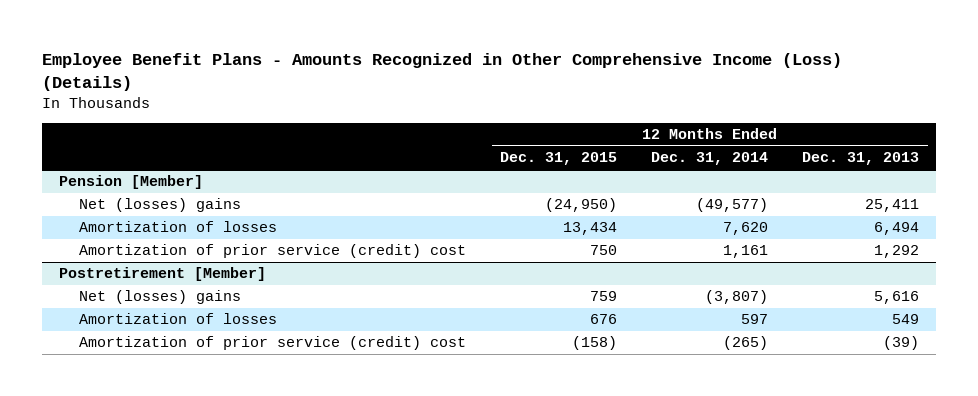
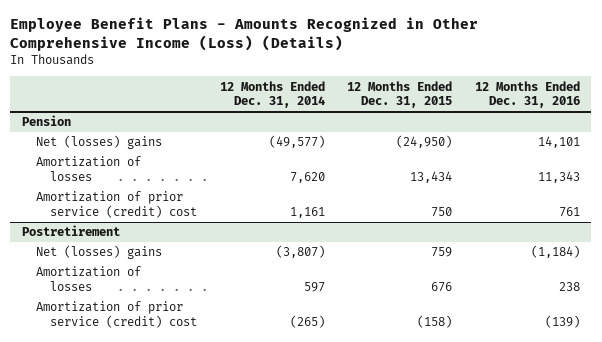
- | 12 Months Ended Dec. 31, 2015 | 12 Months Ended Dec. 31, 2014 | 12 Months Ended Dec. 31, 2013
+ | 12 Months Ended Dec. 31, 2014 | 12 Months Ended Dec. 31, 2015 | 12 Months Ended Dec. 31, 2016
- Pension [Member]
+ Pension
- Postretirement [Member]
+ Postretirement

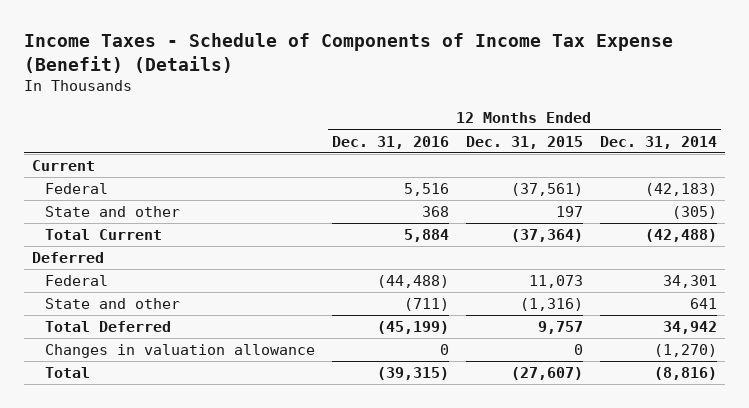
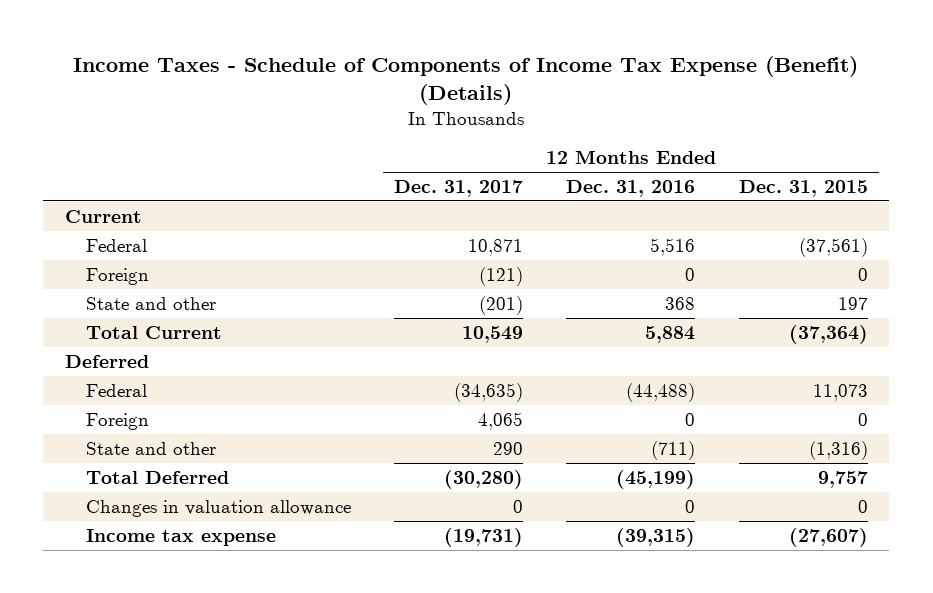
- | 12 Months Ended Dec. 31, 2016 | 12 Months Ended Dec. 31, 2015 | 12 Months Ended Dec. 31, 2014
+ | 12 Months Ended Dec. 31, 2017 | 12 Months Ended Dec. 31, 2016 | 12 Months Ended Dec. 31, 2015
+ Foreign | (121) | 0 | 0
+ Foreign | 4,065 | 0 | 0
- Total | (39,315) | (27,607) | (8,816)
+ Income tax expense | (19,731) | (39,315) | (27,607)

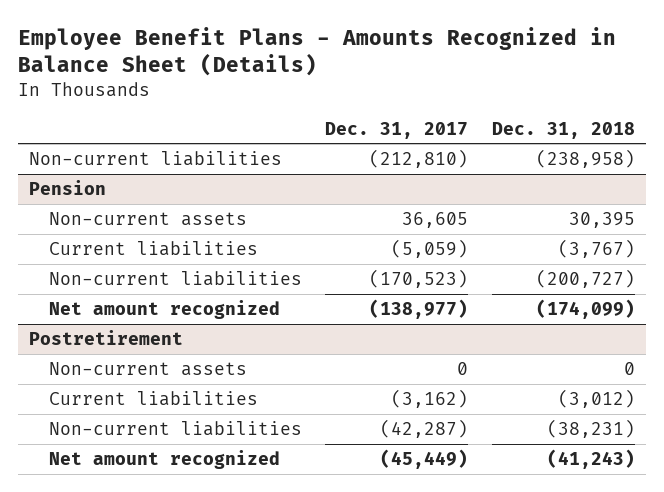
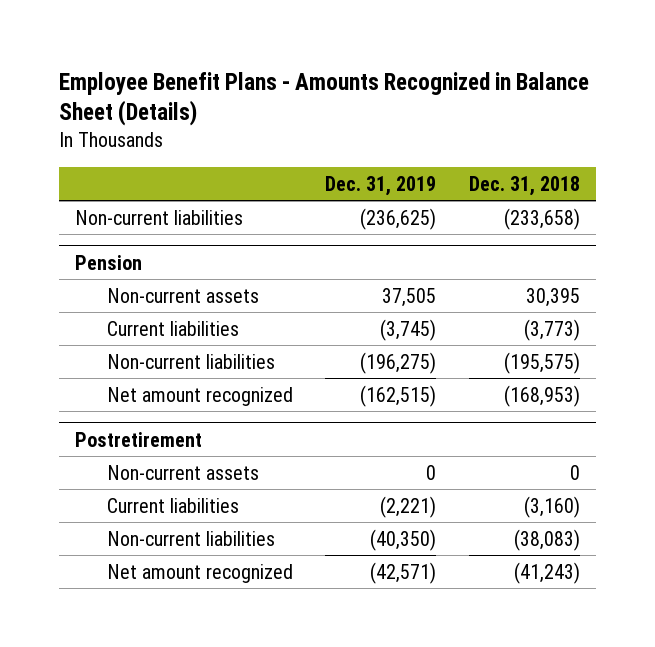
- | Dec. 31, 2017 | Dec. 31, 2018
+ | Dec. 31, 2019 | Dec. 31, 2018
- Non-current liabilities | (212,810) | (238,958)
+ Non-current liabilities | (236,625) | (233,658)
@ Pension
- Current liabilities | (5,059) | (3,767)
- Non-current liabilities | (170,523) | (200,727)
- Net amount recognized | (138,977) | (174,099)
+ Current liabilities | (3,745) | (3,773)
+ Non-current liabilities | (196,275) | (195,575)
+ Net amount recognized | (162,515) | (168,953)
@ Postretirement
- Current liabilities | (3,162) | (3,012)
- Non-current liabilities | (42,287) | (38,231)
+ Current liabilities | (2,221) | (3,160)
+ Non-current liabilities | (40,350) | (38,083)

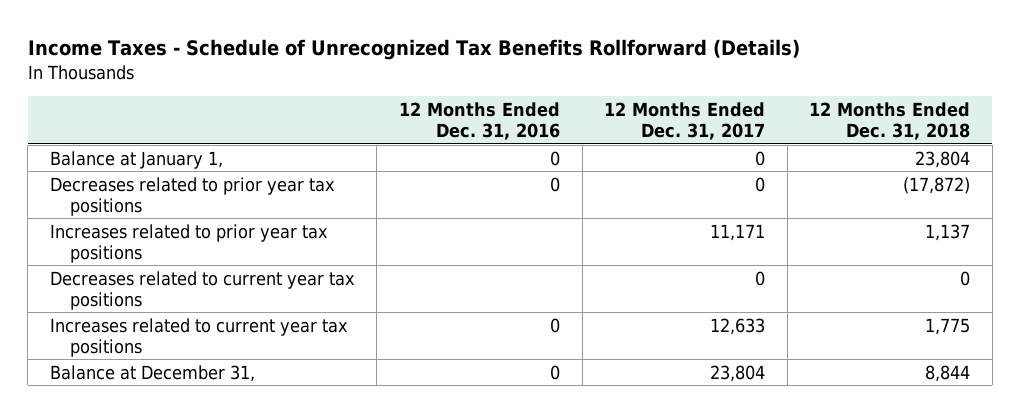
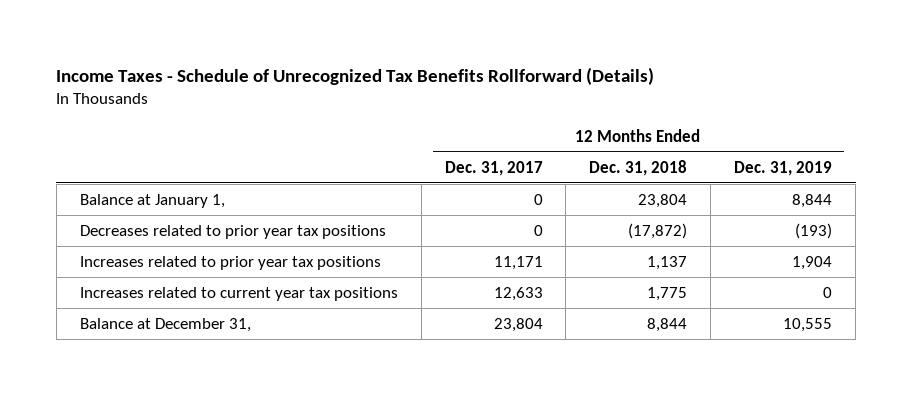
- | 12 Months Ended Dec. 31, 2016 | 12 Months Ended Dec. 31, 2017 | 12 Months Ended Dec. 31, 2018
+ | 12 Months Ended Dec. 31, 2017 | 12 Months Ended Dec. 31, 2018 | 12 Months Ended Dec. 31, 2019
- Decreases related to current year tax positions | | 0 | 0

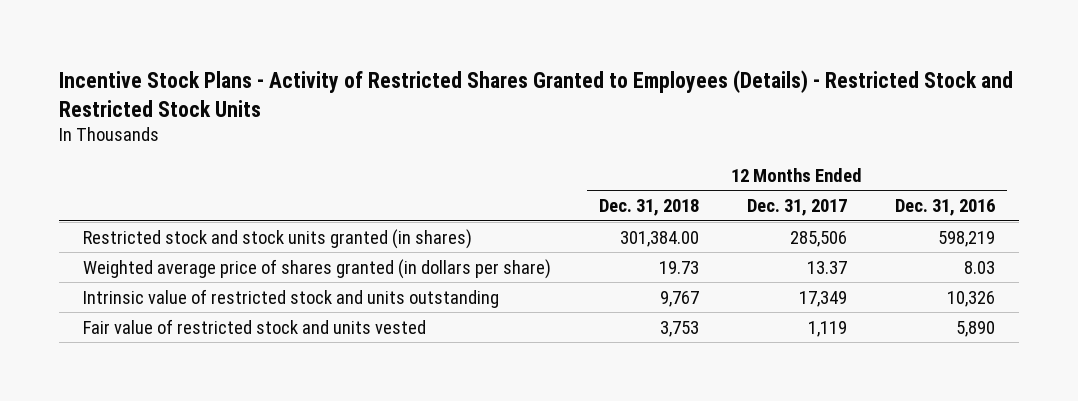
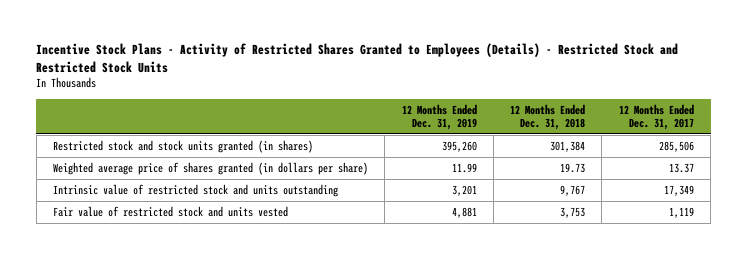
- | 12 Months Ended Dec. 31, 2018 | 12 Months Ended Dec. 31, 2017 | 12 Months Ended Dec. 31, 2016
+ | 12 Months Ended Dec. 31, 2019 | 12 Months Ended Dec. 31, 2018 | 12 Months Ended Dec. 31, 2017
- Restricted stock and stock units granted (in shares) | 301,384.00 | 285,506 | 598,219
+ Restricted stock and stock units granted (in shares) | 395,260 | 301,384 | 285,506

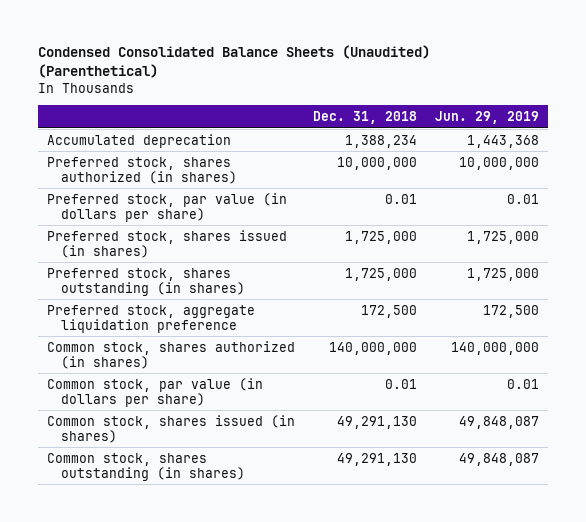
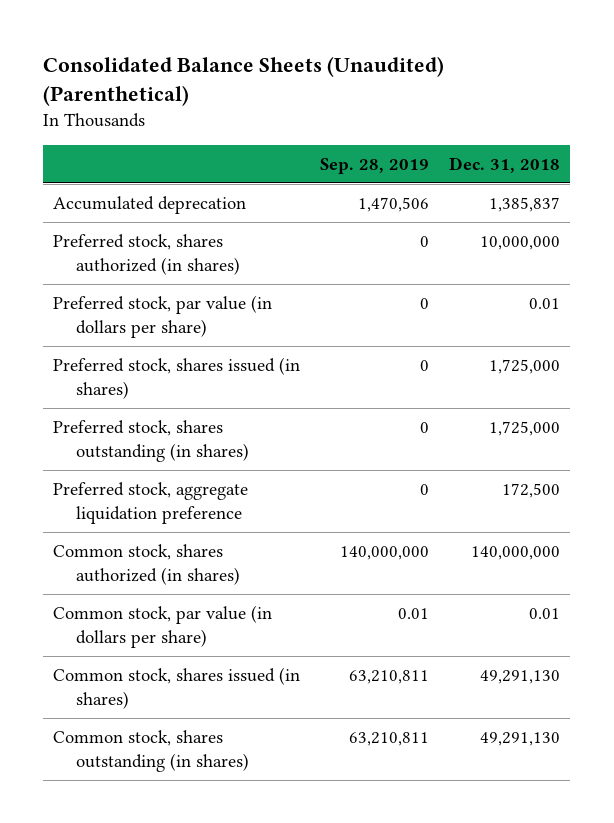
- Condensed Consolidated Balance Sheets (Unaudited) (Parenthetical)
+ Consolidated Balance Sheets (Unaudited) (Parenthetical)
- | Dec. 31, 2018 | Jun. 29, 2019
+ | Sep. 28, 2019 | Dec. 31, 2018
- Accumulated deprecation | 1,388,234 | 1,443,368
+ Accumulated deprecation | 1,470,506 | 1,385,837

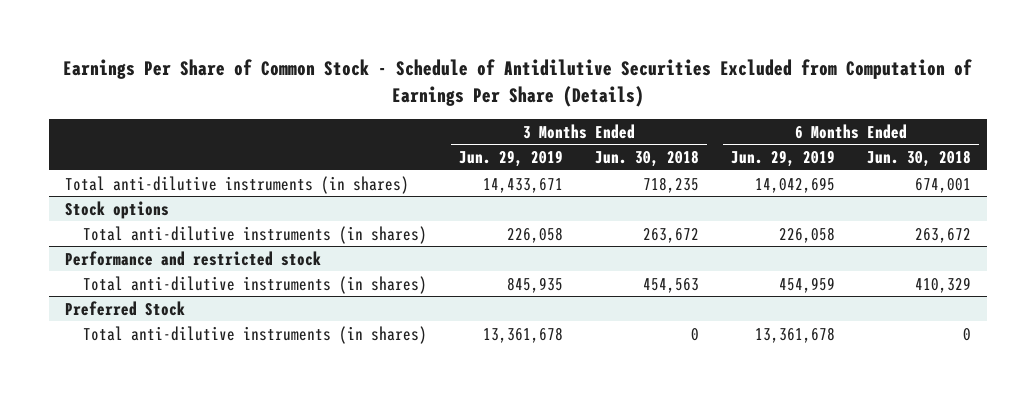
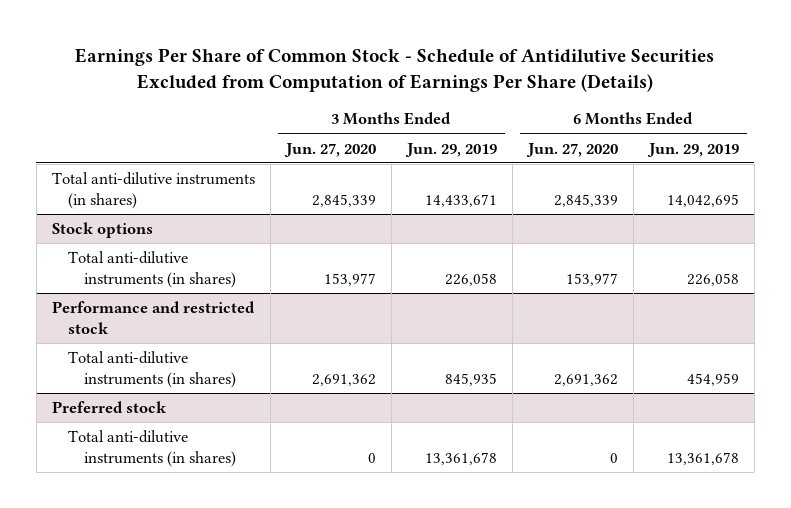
- | 3 Months Ended Jun. 29, 2019 | 3 Months Ended Jun. 30, 2018 | 6 Months Ended Jun. 29, 2019 | 6 Months Ended Jun. 30, 2018
+ | 3 Months Ended Jun. 27, 2020 | 3 Months Ended Jun. 29, 2019 | 6 Months Ended Jun. 27, 2020 | 6 Months Ended Jun. 29, 2019
- Preferred Stock
+ Preferred stock

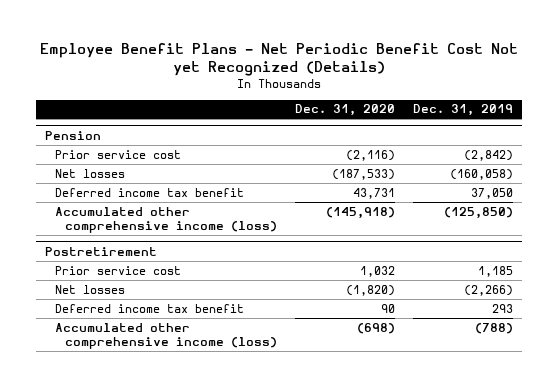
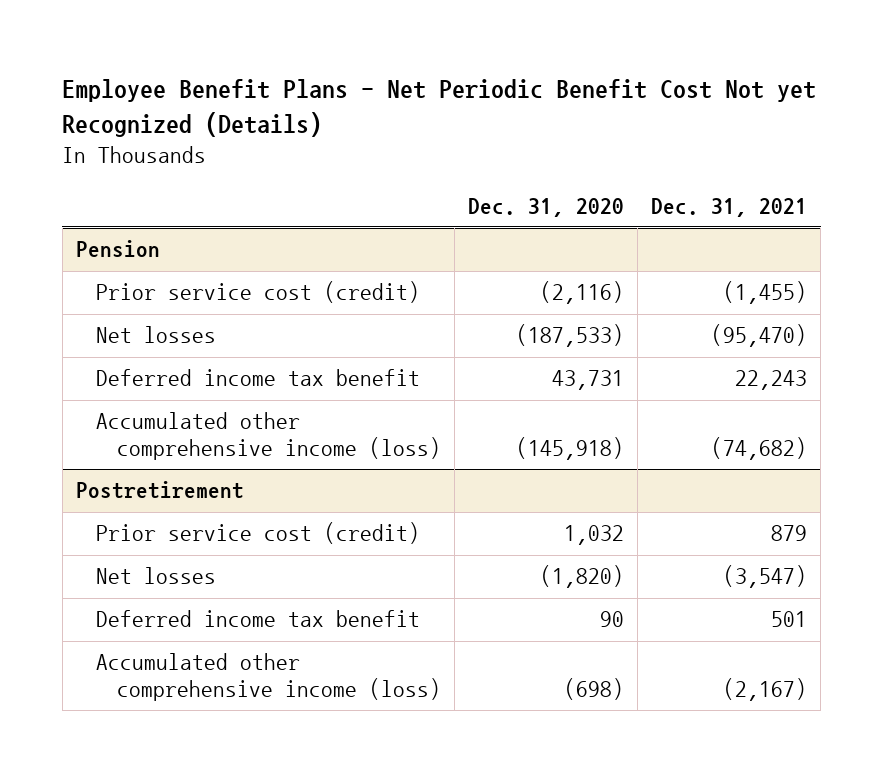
- | Dec. 31, 2020 | Dec. 31, 2019
+ | Dec. 31, 2020 | Dec. 31, 2021
@ Pension
- Prior service cost | (2,116) | (2,842)
+ Prior service cost (credit) | (2,116) | (1,455)
@ Postretirement
- Prior service cost | 1,032 | 1,185
+ Prior service cost (credit) | 1,032 | 879

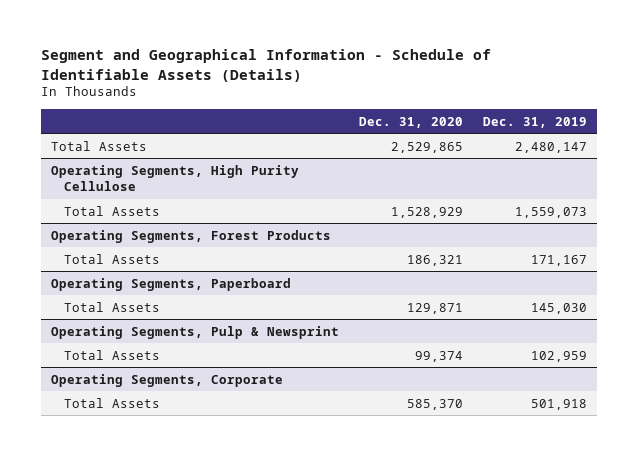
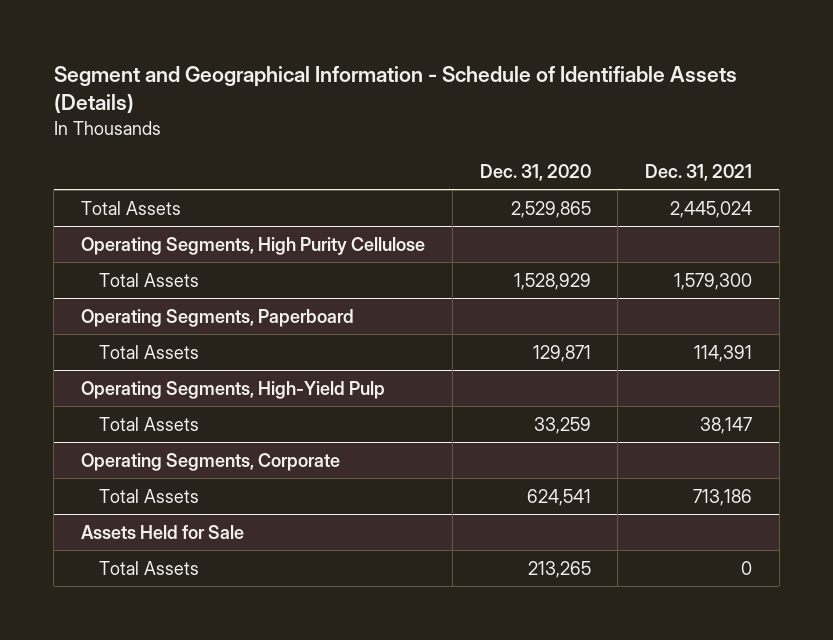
- | Dec. 31, 2020 | Dec. 31, 2019
+ | Dec. 31, 2020 | Dec. 31, 2021
- Operating Segments, Forest Products
- Total Assets | 186,321 | 171,167
- Operating Segments, Pulp & Newsprint
- Total Assets | 99,374 | 102,959
+ Operating Segments, High-Yield Pulp
+ Total Assets | 33,259 | 38,147
@ Operating Segments, Corporate
- Total Assets | 585,370 | 501,918
+ Total Assets | 624,541 | 713,186
+ Assets Held for Sale
+ Total Assets | 213,265 | 0

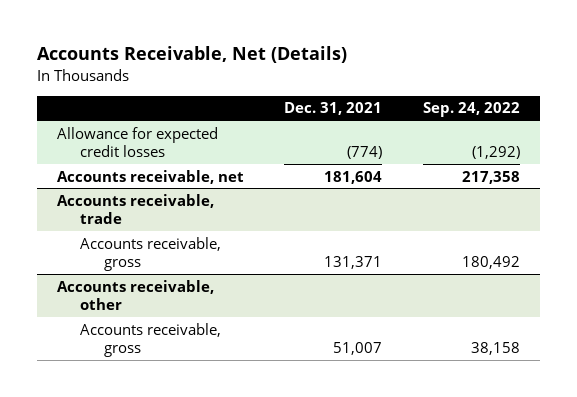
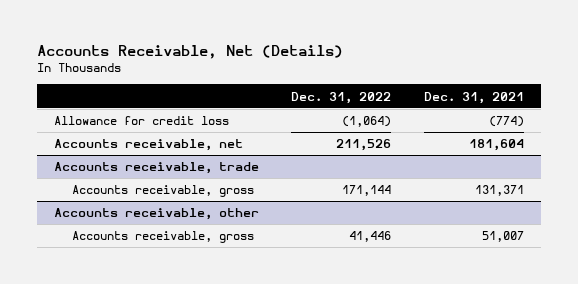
- | Dec. 31, 2021 | Sep. 24, 2022
+ | Dec. 31, 2022 | Dec. 31, 2021
- Allowance for expected credit losses | (774) | (1,292)
+ Allowance for credit loss | (1,064) | (774)

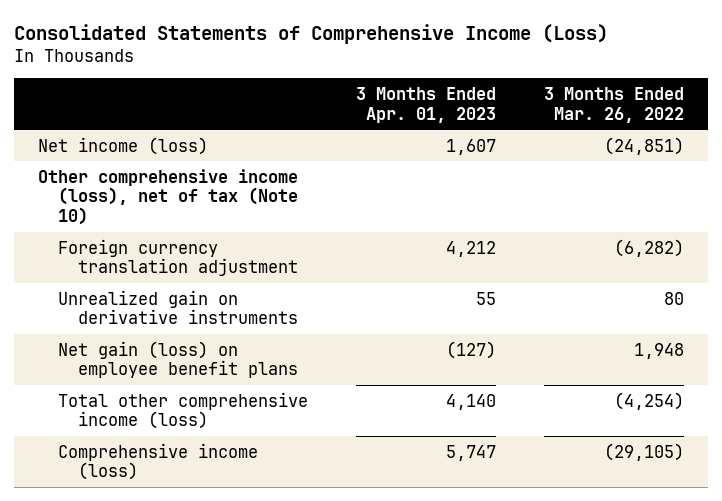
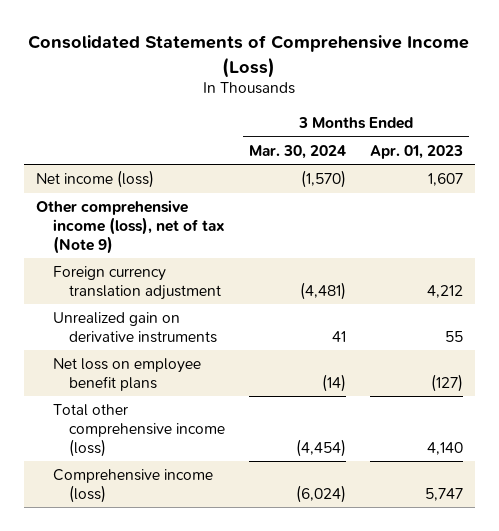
- | 3 Months Ended Apr. 01, 2023 | 3 Months Ended Mar. 26, 2022
+ | 3 Months Ended Mar. 30, 2024 | 3 Months Ended Apr. 01, 2023
- Other comprehensive income (loss), net of tax (Note 10)
+ Other comprehensive income (loss), net of tax (Note 9)
- Net gain (loss) on employee benefit plans | (127) | 1,948
+ Net loss on employee benefit plans | (14) | (127)

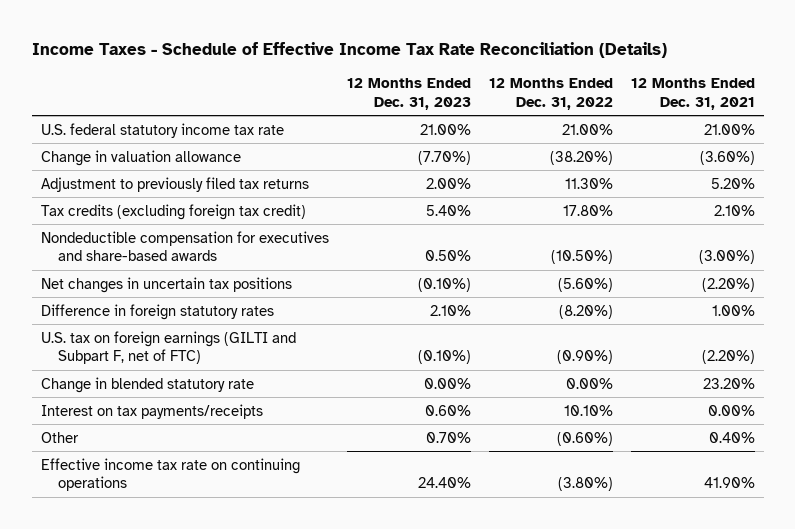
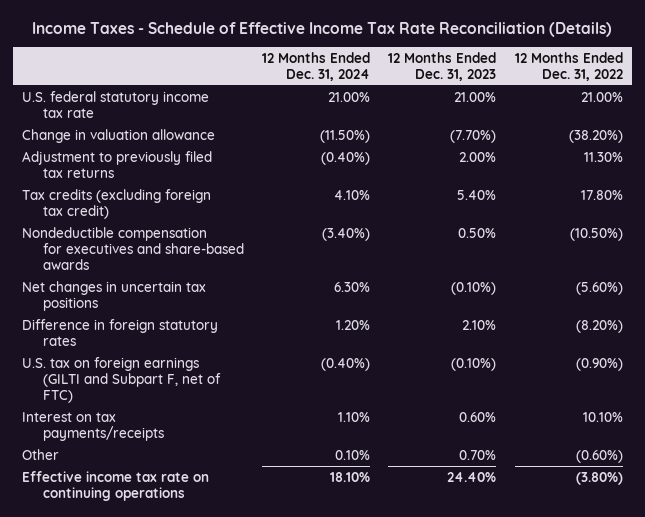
- | 12 Months Ended Dec. 31, 2023 | 12 Months Ended Dec. 31, 2022 | 12 Months Ended Dec. 31, 2021
+ | 12 Months Ended Dec. 31, 2024 | 12 Months Ended Dec. 31, 2023 | 12 Months Ended Dec. 31, 2022
- Change in blended statutory rate | 0.00% | 0.00% | 23.20%

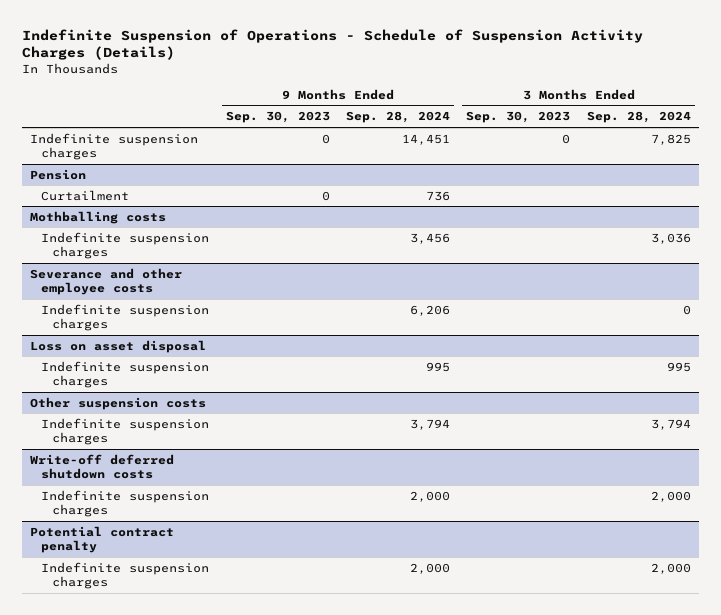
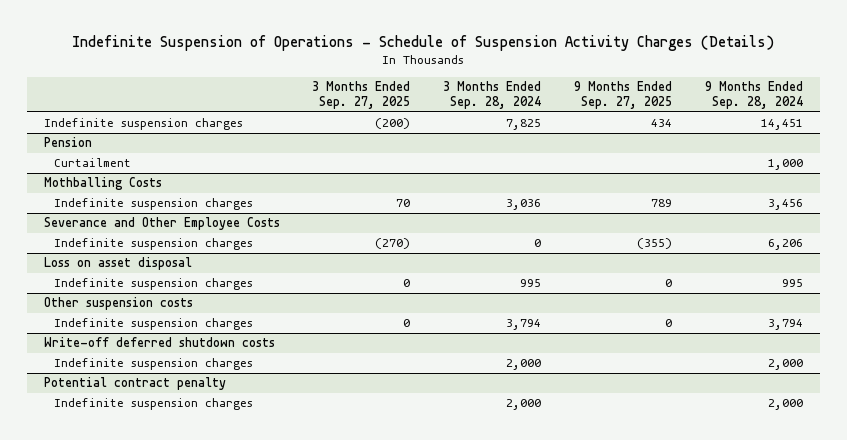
- | 9 Months Ended Sep. 30, 2023 | 9 Months Ended Sep. 28, 2024 | 3 Months Ended Sep. 30, 2023 | 3 Months Ended Sep. 28, 2024
+ | 3 Months Ended Sep. 27, 2025 | 3 Months Ended Sep. 28, 2024 | 9 Months Ended Sep. 27, 2025 | 9 Months Ended Sep. 28, 2024
@ Pension
- Curtailment | 0 | 736 | |
- Mothballing costs
@ Pension
+ Curtailment | | | | 1,000
+ Mothballing Costs
- Severance and other employee costs
+ Severance and Other Employee Costs

